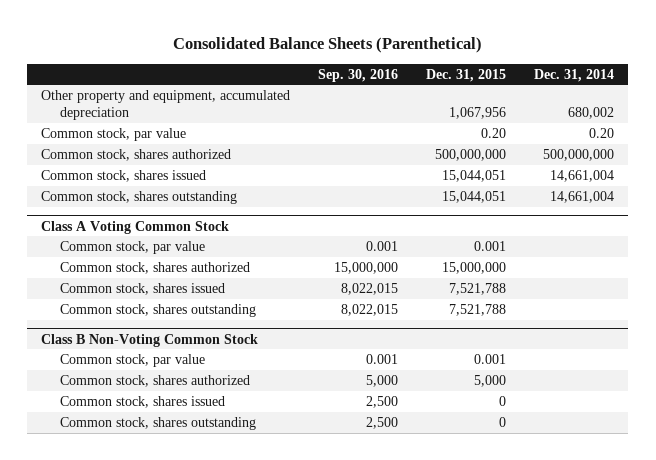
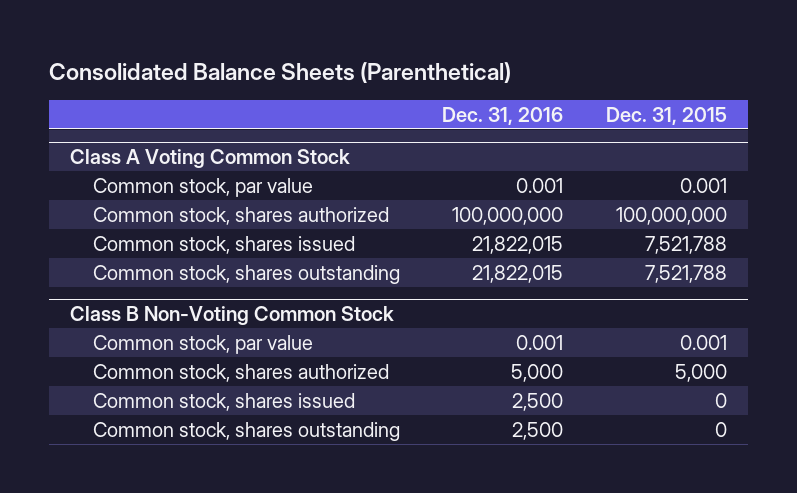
- | Sep. 30, 2016 | Dec. 31, 2015 | Dec. 31, 2014
+ | Dec. 31, 2016 | Dec. 31, 2015
- Other property and equipment, accumulated depreciation | | 1,067,956 | 680,002
- Common stock, par value | | 0.20 | 0.20
- Common stock, shares authorized | | 500,000,000 | 500,000,000
- Common stock, shares issued | | 15,044,051 | 14,661,004
- Common stock, shares outstanding | | 15,044,051 | 14,661,004
@ Class A Voting Common Stock
- Common stock, shares authorized | 15,000,000 | 15,000,000 |
+ Common stock, shares authorized | 100,000,000 | 100,000,000

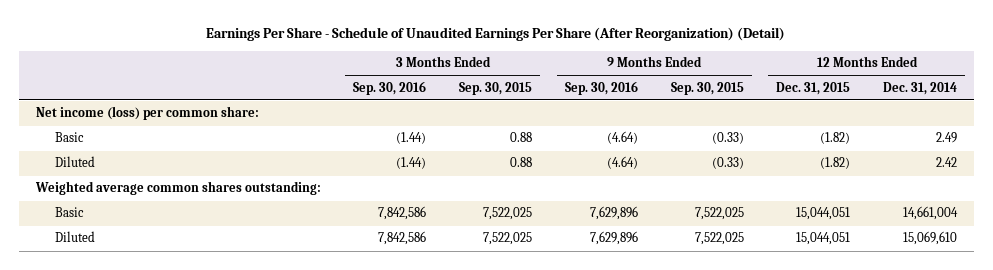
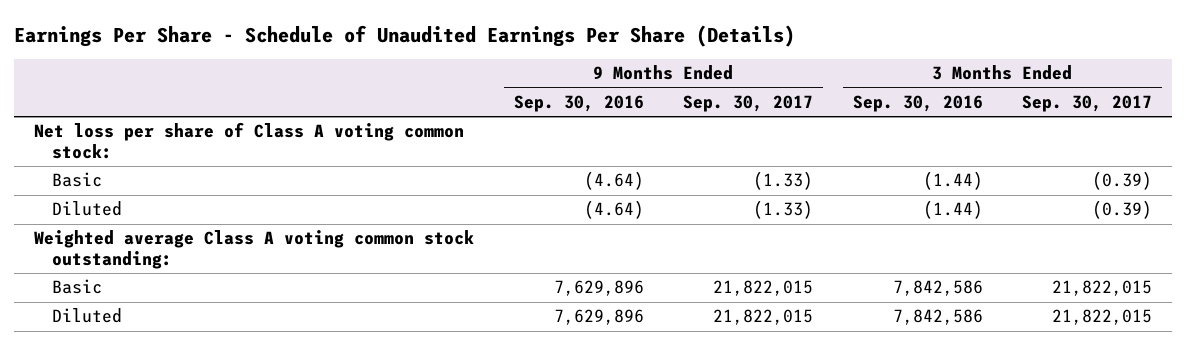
- Earnings Per Share - Schedule of Unaudited Earnings Per Share (After Reorganization) (Detail)
+ Earnings Per Share - Schedule of Unaudited Earnings Per Share (Details)
- | 3 Months Ended Sep. 30, 2016 | 3 Months Ended Sep. 30, 2015 | 9 Months Ended Sep. 30, 2016 | 9 Months Ended Sep. 30, 2015 | 12 Months Ended Dec. 31, 2015 | 12 Months Ended Dec. 31, 2014
+ | 9 Months Ended Sep. 30, 2016 | 9 Months Ended Sep. 30, 2017 | 3 Months Ended Sep. 30, 2016 | 3 Months Ended Sep. 30, 2017
- Net income (loss) per common share:
+ Net loss per share of Class A voting common stock:
- Weighted average common shares outstanding:
+ Weighted average Class A voting common stock outstanding:

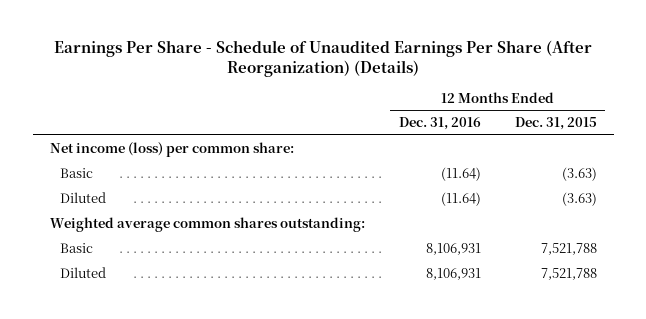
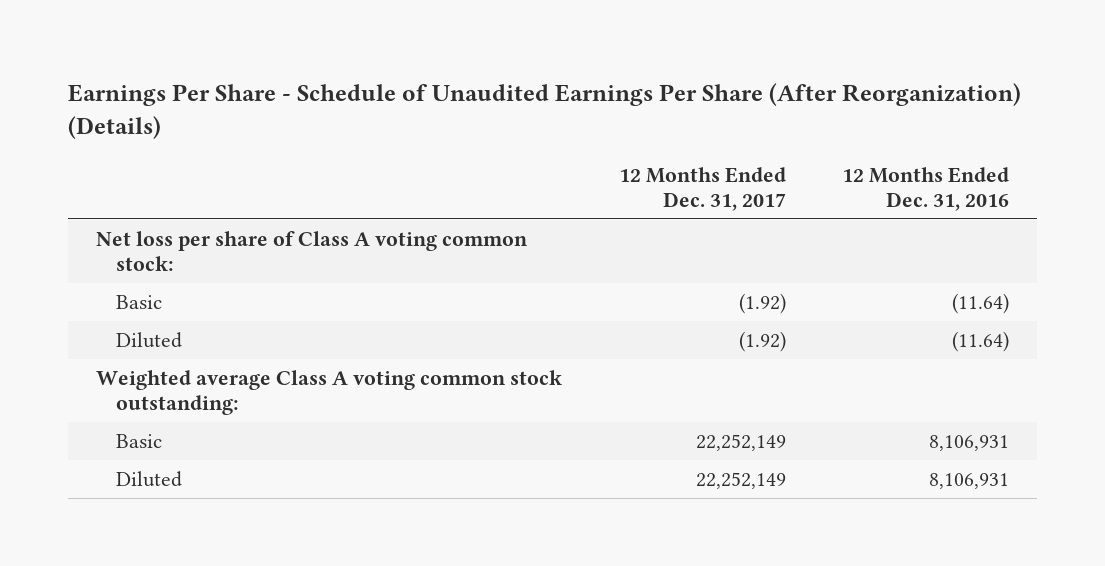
- | 12 Months Ended Dec. 31, 2016 | 12 Months Ended Dec. 31, 2015
+ | 12 Months Ended Dec. 31, 2017 | 12 Months Ended Dec. 31, 2016
- Net income (loss) per common share:
+ Net loss per share of Class A voting common stock:
- Weighted average common shares outstanding:
+ Weighted average Class A voting common stock outstanding:

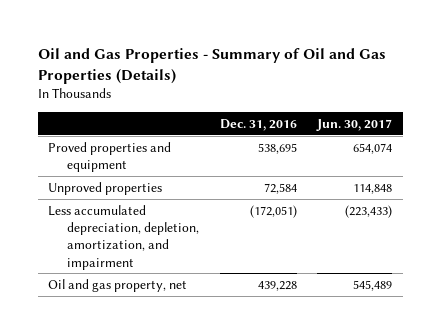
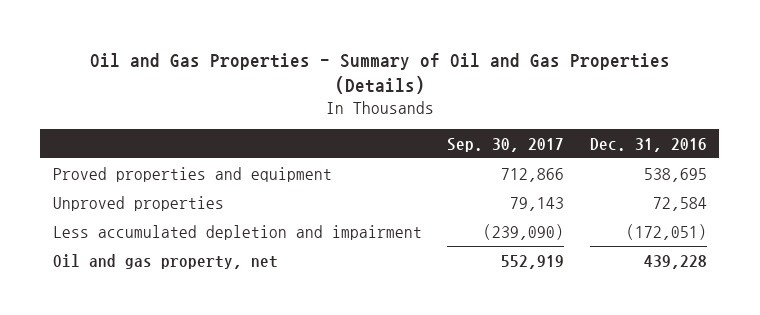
- | Dec. 31, 2016 | Jun. 30, 2017
+ | Sep. 30, 2017 | Dec. 31, 2016
- Less accumulated depreciation, depletion, amortization, and impairment | (172,051) | (223,433)
+ Less accumulated depletion and impairment | (239,090) | (172,051)

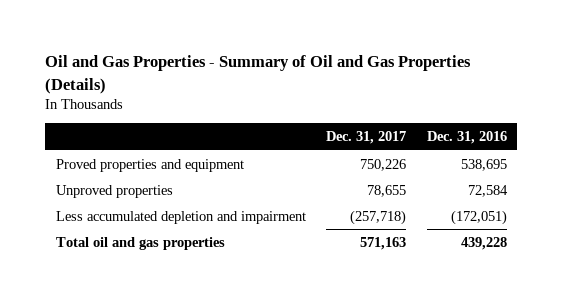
- | Sep. 30, 2017 | Dec. 31, 2016
+ | Dec. 31, 2017 | Dec. 31, 2016
- Oil and gas property, net | 552,919 | 439,228
+ Total oil and gas properties | 571,163 | 439,228

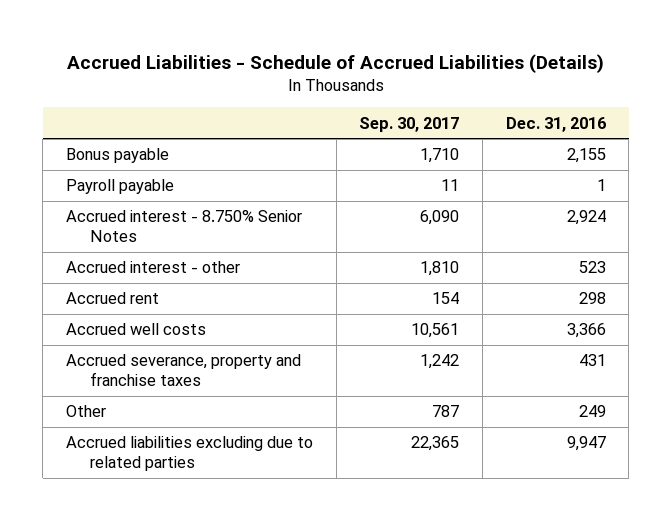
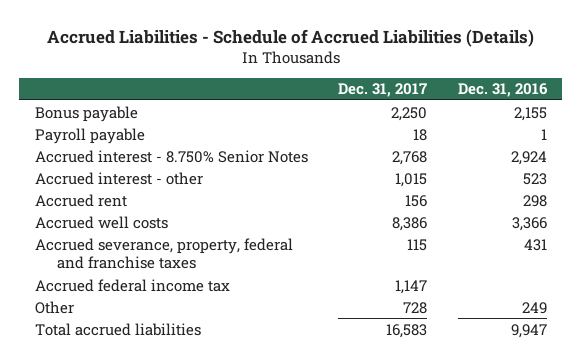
- | Sep. 30, 2017 | Dec. 31, 2016
+ | Dec. 31, 2017 | Dec. 31, 2016
- Accrued severance, property and franchise taxes | 1,242 | 431
+ Accrued severance, property, federal and franchise taxes | 115 | 431
+ Accrued federal income tax | 1,147 |
- Accrued liabilities excluding due to related parties | 22,365 | 9,947
+ Total accrued liabilities | 16,583 | 9,947

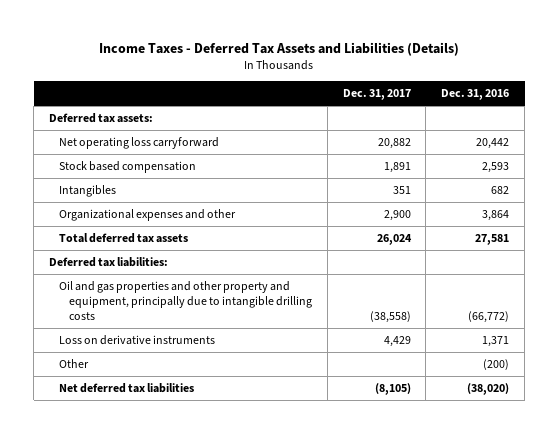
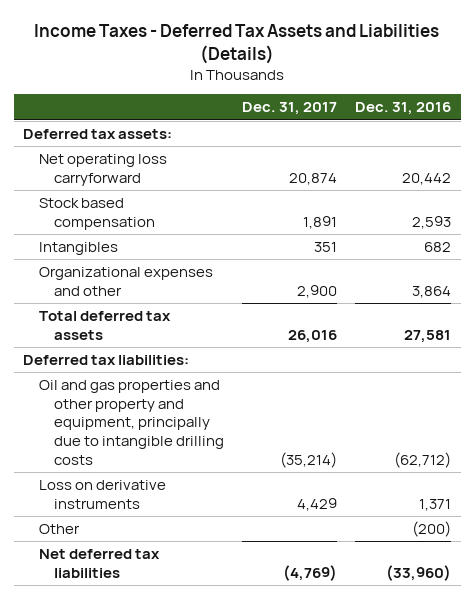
- Net operating loss carryforward | 20,882 | 20,442
+ Net operating loss carryforward | 20,874 | 20,442
- Total deferred tax assets | 26,024 | 27,581
+ Total deferred tax assets | 26,016 | 27,581
- Oil and gas properties and other property and equipment, principally due to intangible drilling costs | (38,558) | (66,772)
+ Oil and gas properties and other property and equipment, principally due to intangible drilling costs | (35,214) | (62,712)
- Net deferred tax liabilities | (8,105) | (38,020)
+ Net deferred tax liabilities | (4,769) | (33,960)

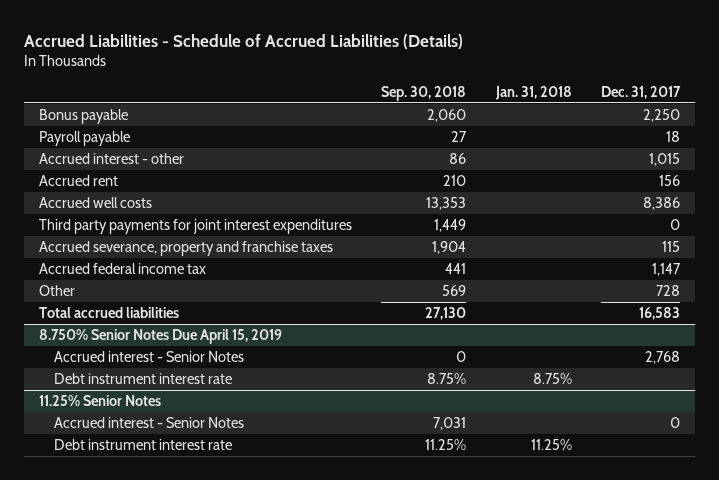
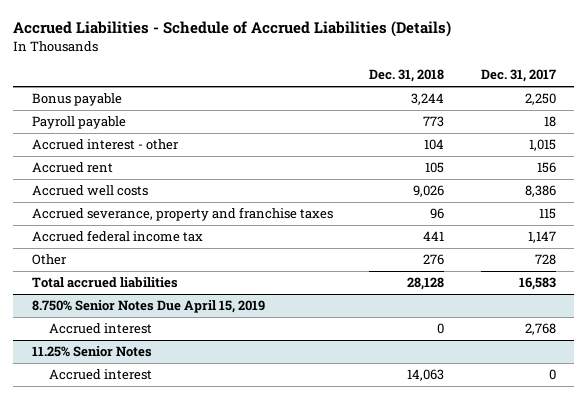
- | Sep. 30, 2018 | Jan. 31, 2018 | Dec. 31, 2017
+ | Dec. 31, 2018 | Dec. 31, 2017
- Third party payments for joint interest expenditures | 1,449 | | 0
@ 8.750% Senior Notes Due April 15, 2019
- Accrued interest - Senior Notes | 0 | | 2,768
- Debt instrument interest rate | 8.75% | 8.75% |
+ Accrued interest | 0 | 2,768
@ 11.25% Senior Notes
- Accrued interest - Senior Notes | 7,031 | | 0
- Debt instrument interest rate | 11.25% | 11.25% |
+ Accrued interest | 14,063 | 0

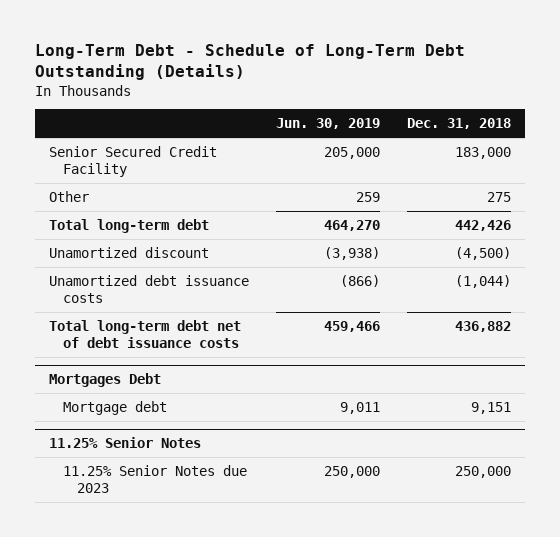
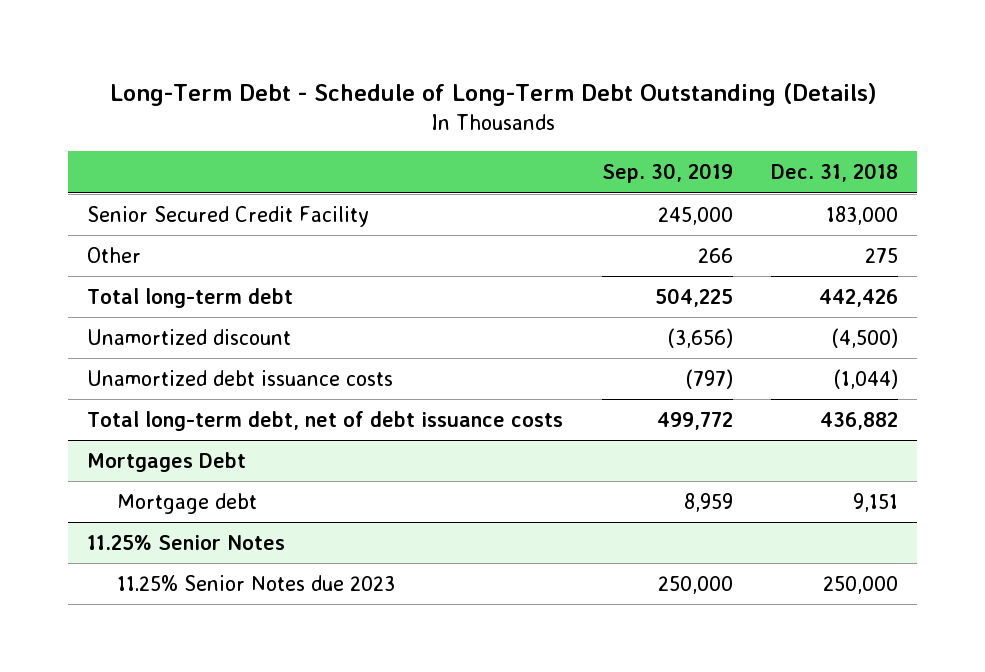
- | Jun. 30, 2019 | Dec. 31, 2018
+ | Sep. 30, 2019 | Dec. 31, 2018
- Total long-term debt net of debt issuance costs | 459,466 | 436,882
+ Total long-term debt, net of debt issuance costs | 499,772 | 436,882

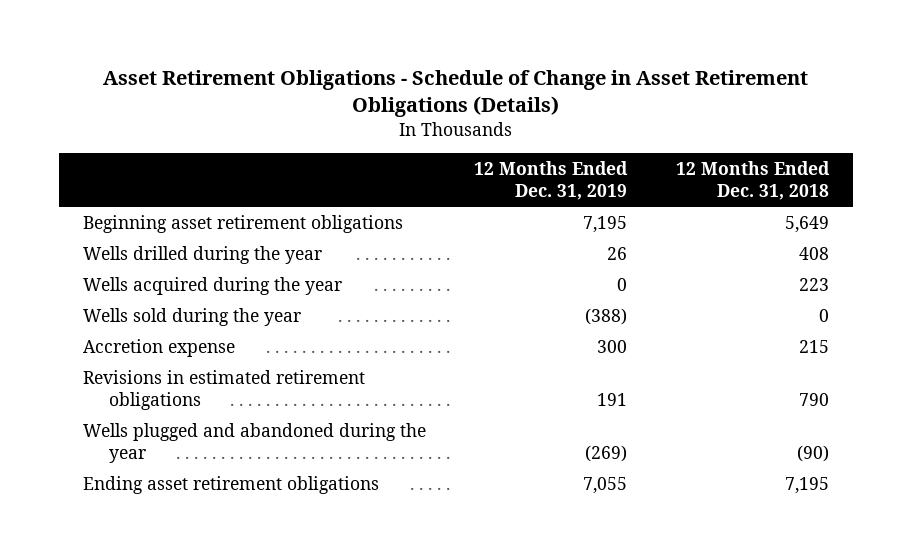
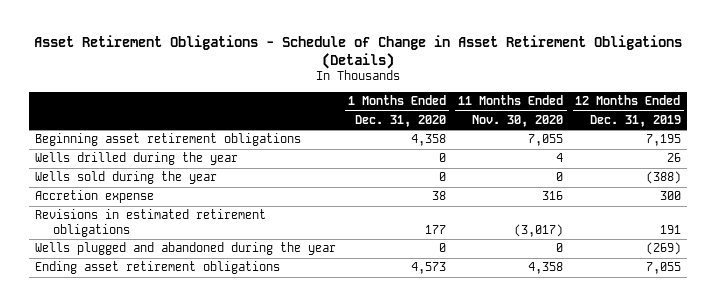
- | 12 Months Ended Dec. 31, 2019 | 12 Months Ended Dec. 31, 2018
+ | 1 Months Ended Dec. 31, 2020 | 11 Months Ended Nov. 30, 2020 | 12 Months Ended Dec. 31, 2019
- Wells acquired during the year | 0 | 223

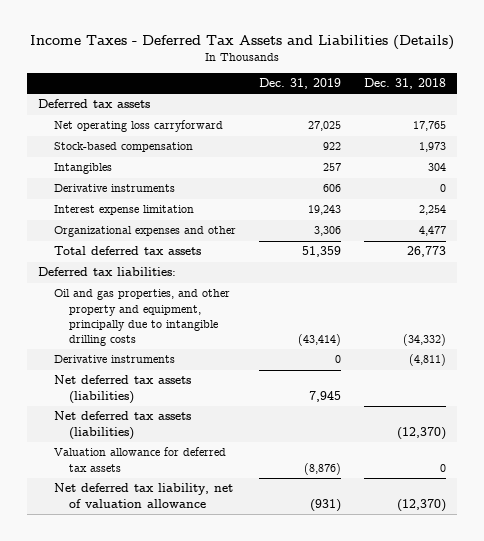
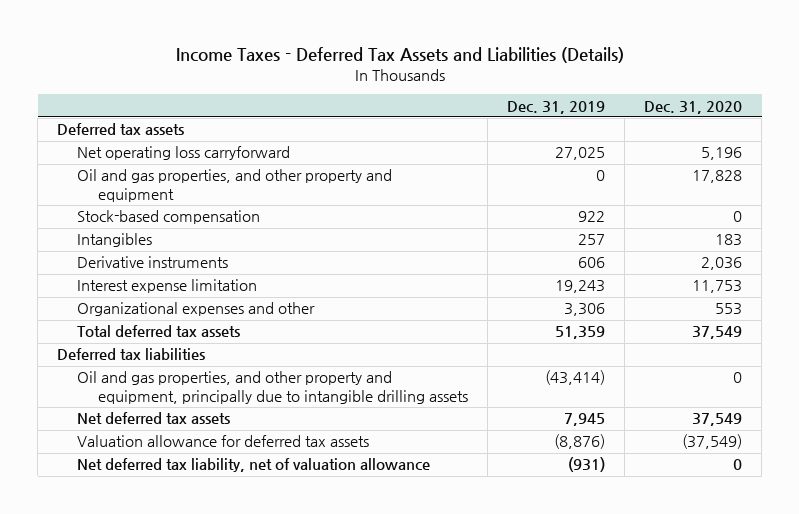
- | Dec. 31, 2019 | Dec. 31, 2018
+ | Dec. 31, 2019 | Dec. 31, 2020
+ Oil and gas properties, and other property and equipment | 0 | 17,828
- Deferred tax liabilities:
- Oil and gas properties, and other property and equipment, principally due to intangible drilling costs | (43,414) | (34,332)
- Derivative instruments | 0 | (4,811)
- Net deferred tax assets (liabilities) | 7,945 |
- Net deferred tax assets (liabilities) | | (12,370)
+ Deferred tax liabilities
+ Oil and gas properties, and other property and equipment, principally due to intangible drilling assets | (43,414) | 0
+ Net deferred tax assets | 7,945 | 37,549

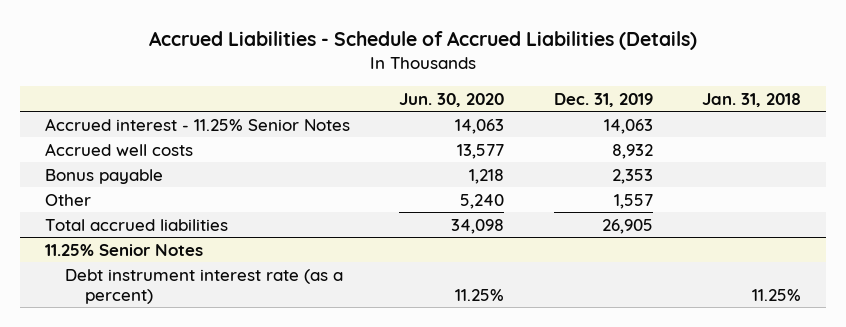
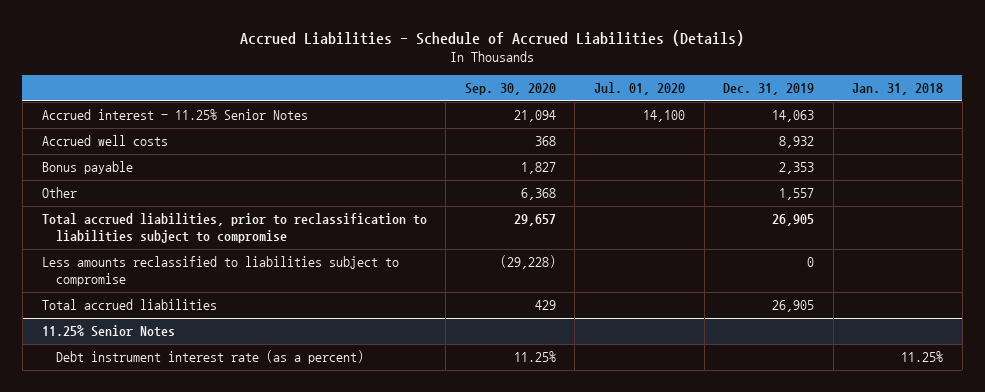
- | Jun. 30, 2020 | Dec. 31, 2019 | Jan. 31, 2018
+ | Sep. 30, 2020 | Jul. 01, 2020 | Dec. 31, 2019 | Jan. 31, 2018
+ Total accrued liabilities, prior to reclassification to liabilities subject to compromise | 29,657 | | 26,905 |
+ Less amounts reclassified to liabilities subject to compromise | (29,228) | | 0 |

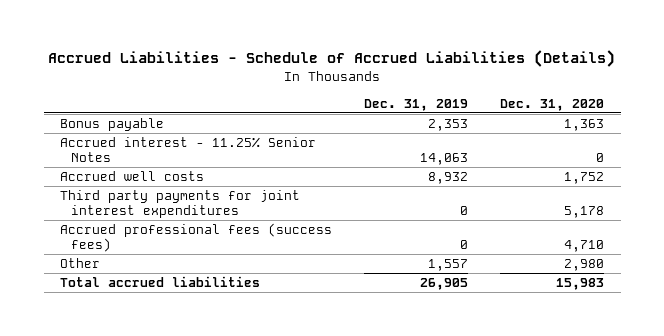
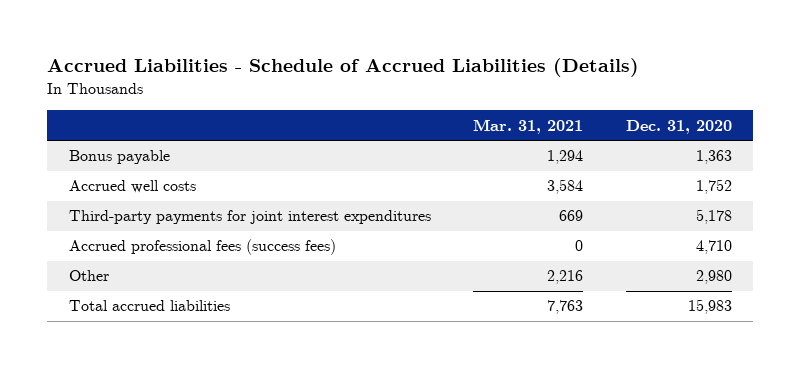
- | Dec. 31, 2019 | Dec. 31, 2020
+ | Mar. 31, 2021 | Dec. 31, 2020
- Accrued interest - 11.25% Senior Notes | 14,063 | 0
- Third party payments for joint interest expenditures | 0 | 5,178
+ Third-party payments for joint interest expenditures | 669 | 5,178

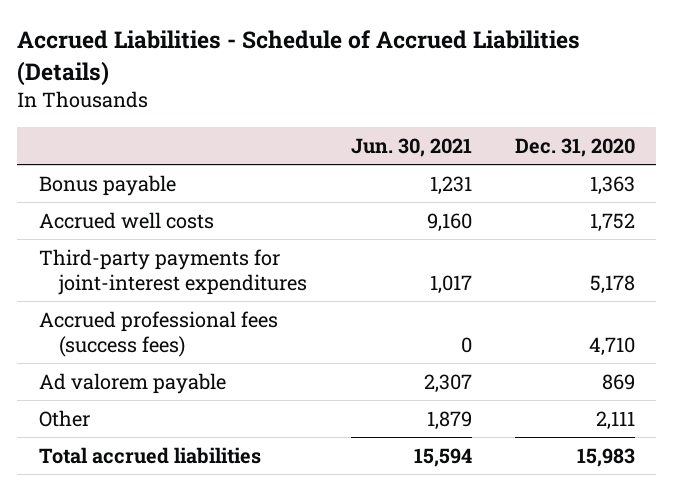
- | Mar. 31, 2021 | Dec. 31, 2020
+ | Jun. 30, 2021 | Dec. 31, 2020
- Third-party payments for joint interest expenditures | 669 | 5,178
+ Third-party payments for joint-interest expenditures | 1,017 | 5,178
- Other | 2,216 | 2,980
+ Ad valorem payable | 2,307 | 869
+ Other | 1,879 | 2,111

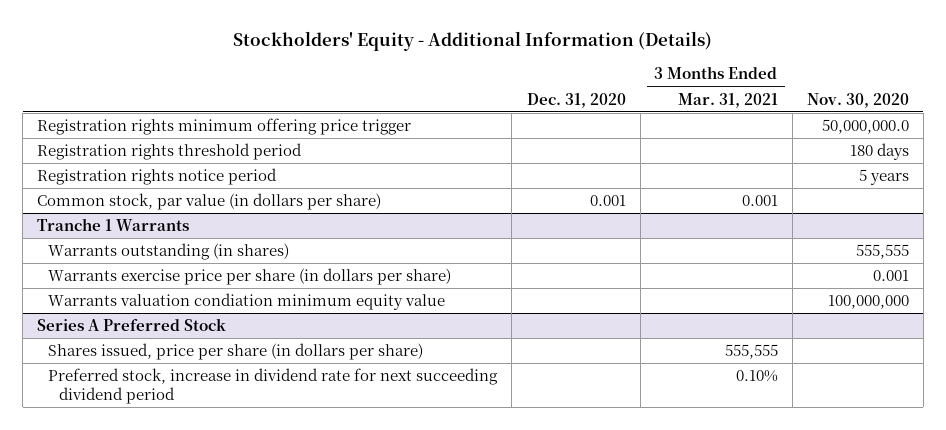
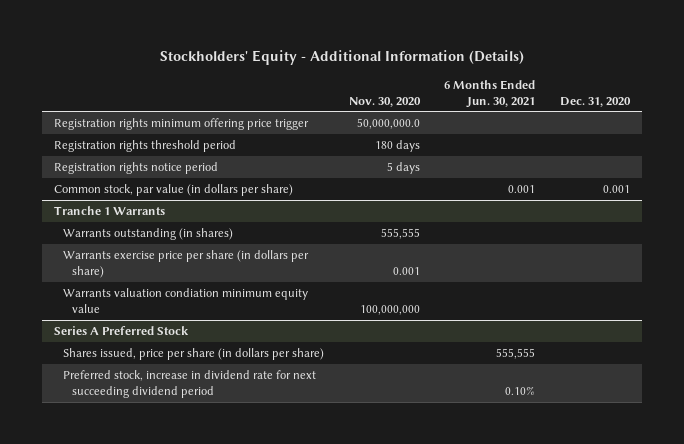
- | Dec. 31, 2020 | 3 Months Ended Mar. 31, 2021 | Nov. 30, 2020
+ | Nov. 30, 2020 | 6 Months Ended Jun. 30, 2021 | Dec. 31, 2020
- Registration rights notice period | | | 5 years
+ Registration rights notice period | 5 days | |

